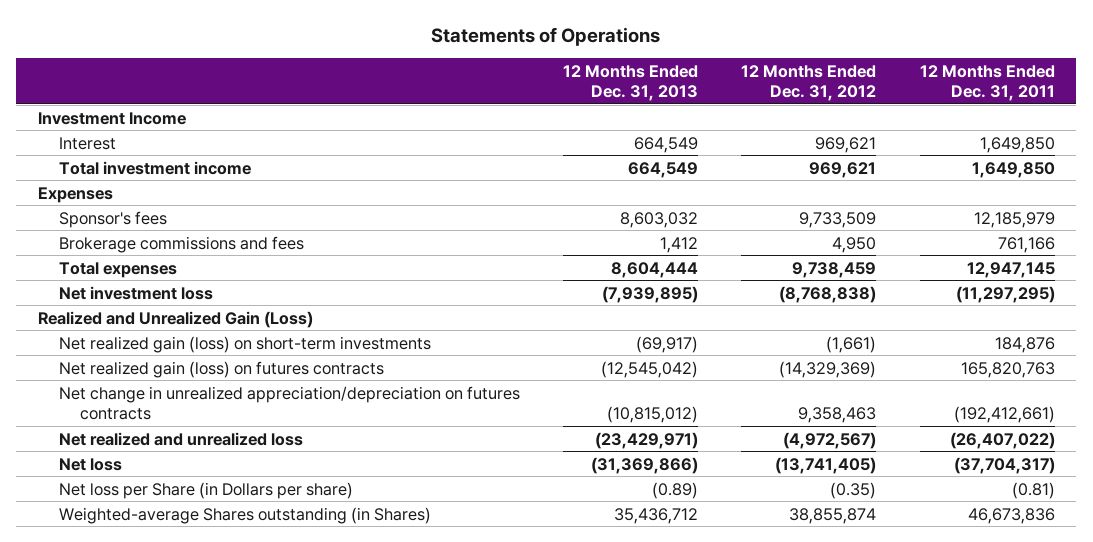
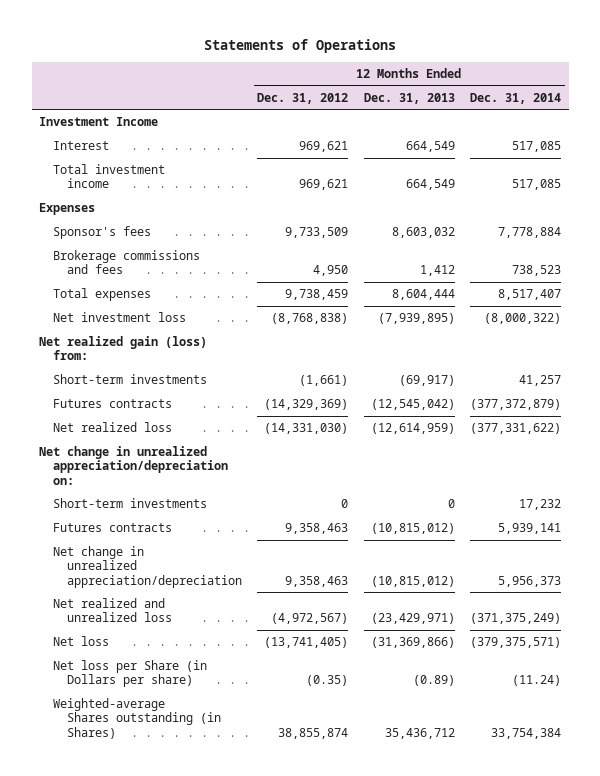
- | 12 Months Ended Dec. 31, 2013 | 12 Months Ended Dec. 31, 2012 | 12 Months Ended Dec. 31, 2011
+ | 12 Months Ended Dec. 31, 2012 | 12 Months Ended Dec. 31, 2013 | 12 Months Ended Dec. 31, 2014
- Realized and Unrealized Gain (Loss)
- Net realized gain (loss) on short-term investments | (69,917) | (1,661) | 184,876
- Net realized gain (loss) on futures contracts | (12,545,042) | (14,329,369) | 165,820,763
- Net change in unrealized appreciation/depreciation on futures contracts | (10,815,012) | 9,358,463 | (192,412,661)
+ Net realized gain (loss) from:
+ Short-term investments | (1,661) | (69,917) | 41,257
+ Futures contracts | (14,329,369) | (12,545,042) | (377,372,879)
+ Net realized loss | (14,331,030) | (12,614,959) | (377,331,622)
+ Net change in unrealized appreciation/depreciation on:
+ Short-term investments | 0 | 0 | 17,232
+ Futures contracts | 9,358,463 | (10,815,012) | 5,939,141
+ Net change in unrealized appreciation/depreciation | 9,358,463 | (10,815,012) | 5,956,373

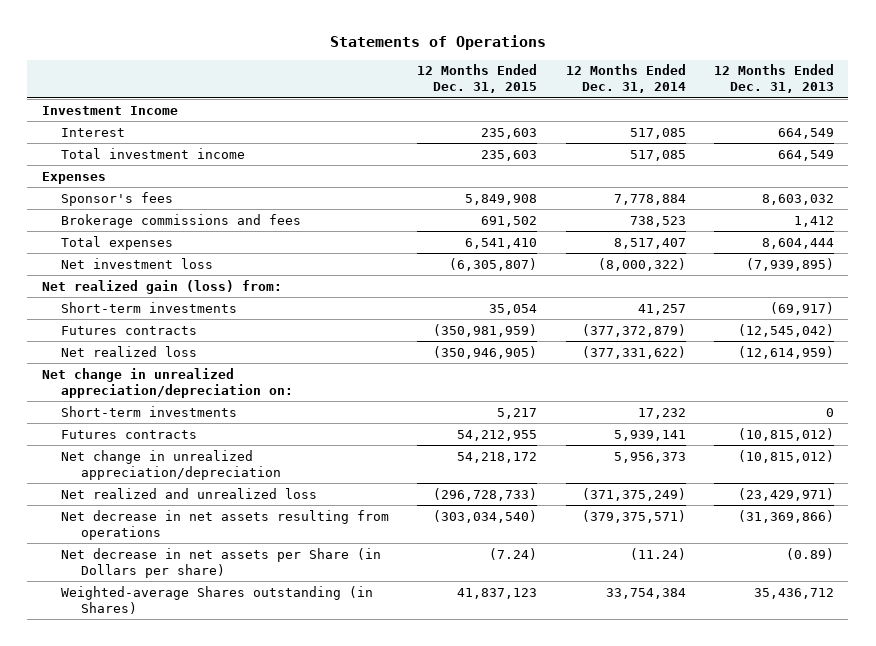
- | 12 Months Ended Dec. 31, 2012 | 12 Months Ended Dec. 31, 2013 | 12 Months Ended Dec. 31, 2014
+ | 12 Months Ended Dec. 31, 2015 | 12 Months Ended Dec. 31, 2014 | 12 Months Ended Dec. 31, 2013
- Net loss | (13,741,405) | (31,369,866) | (379,375,571)
- Net loss per Share (in Dollars per share) | (0.35) | (0.89) | (11.24)
+ Net decrease in net assets resulting from operations | (303,034,540) | (379,375,571) | (31,369,866)
+ Net decrease in net assets per Share (in Dollars per share) | (7.24) | (11.24) | (0.89)

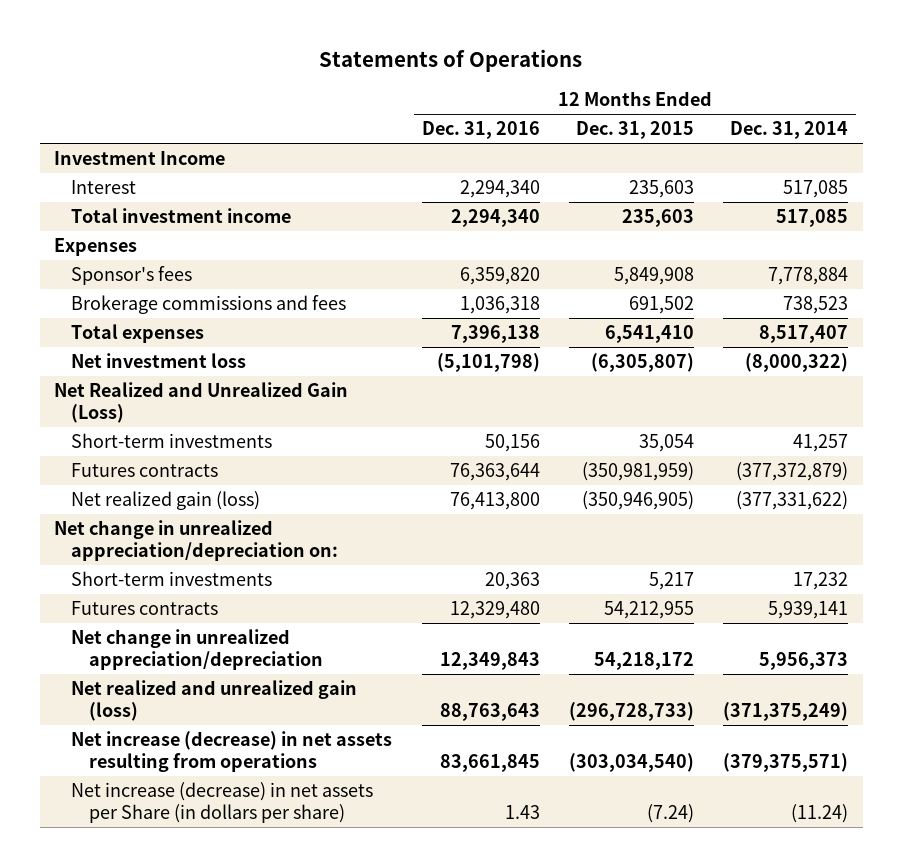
- | 12 Months Ended Dec. 31, 2015 | 12 Months Ended Dec. 31, 2014 | 12 Months Ended Dec. 31, 2013
+ | 12 Months Ended Dec. 31, 2016 | 12 Months Ended Dec. 31, 2015 | 12 Months Ended Dec. 31, 2014
- Net realized gain (loss) from:
+ Net Realized and Unrealized Gain (Loss)
- Net realized loss | (350,946,905) | (377,331,622) | (12,614,959)
+ Net realized gain (loss) | 76,413,800 | (350,946,905) | (377,331,622)
- Net realized and unrealized loss | (296,728,733) | (371,375,249) | (23,429,971)
- Net decrease in net assets resulting from operations | (303,034,540) | (379,375,571) | (31,369,866)
- Net decrease in net assets per Share (in Dollars per share) | (7.24) | (11.24) | (0.89)
- Weighted-average Shares outstanding (in Shares) | 41,837,123 | 33,754,384 | 35,436,712
+ Net realized and unrealized gain (loss) | 88,763,643 | (296,728,733) | (371,375,249)
+ Net increase (decrease) in net assets resulting from operations | 83,661,845 | (303,034,540) | (379,375,571)
+ Net increase (decrease) in net assets per Share (in dollars per share) | 1.43 | (7.24) | (11.24)

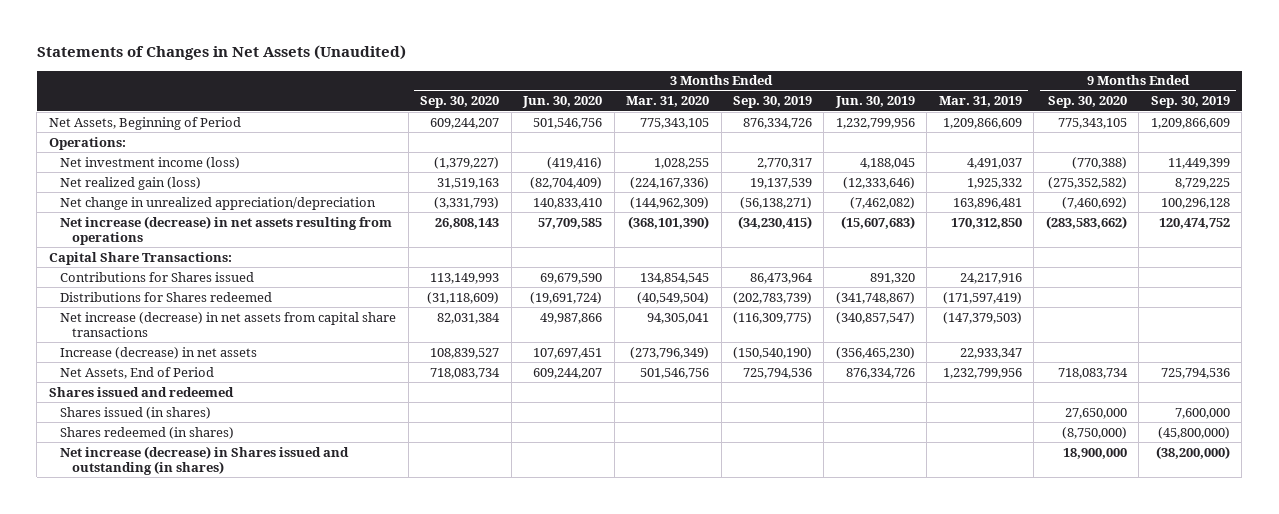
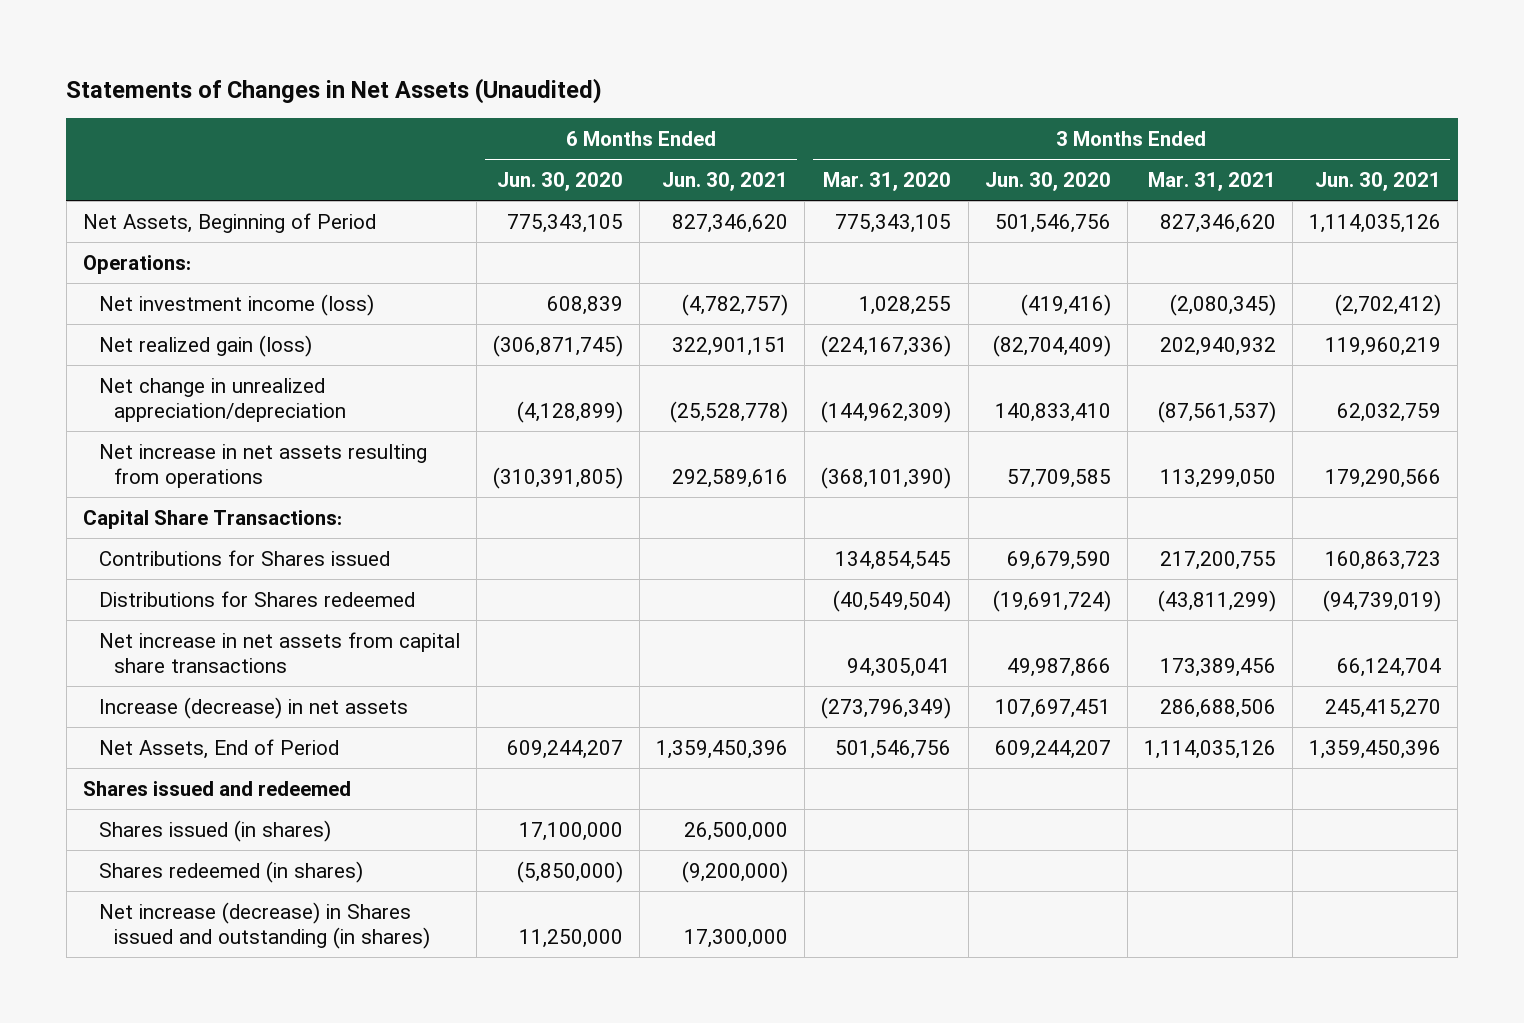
- | 3 Months Ended Sep. 30, 2020 | 3 Months Ended Jun. 30, 2020 | 3 Months Ended Mar. 31, 2020 | 3 Months Ended Sep. 30, 2019 | 3 Months Ended Jun. 30, 2019 | 3 Months Ended Mar. 31, 2019 | 9 Months Ended Sep. 30, 2020 | 9 Months Ended Sep. 30, 2019
+ | 6 Months Ended Jun. 30, 2020 | 6 Months Ended Jun. 30, 2021 | 3 Months Ended Mar. 31, 2020 | 3 Months Ended Jun. 30, 2020 | 3 Months Ended Mar. 31, 2021 | 3 Months Ended Jun. 30, 2021
- Net increase (decrease) in net assets resulting from operations | 26,808,143 | 57,709,585 | (368,101,390) | (34,230,415) | (15,607,683) | 170,312,850 | (283,583,662) | 120,474,752
+ Net increase in net assets resulting from operations | (310,391,805) | 292,589,616 | (368,101,390) | 57,709,585 | 113,299,050 | 179,290,566
- Net increase (decrease) in net assets from capital share transactions | 82,031,384 | 49,987,866 | 94,305,041 | (116,309,775) | (340,857,547) | (147,379,503) | |
+ Net increase in net assets from capital share transactions | | | 94,305,041 | 49,987,866 | 173,389,456 | 66,124,704

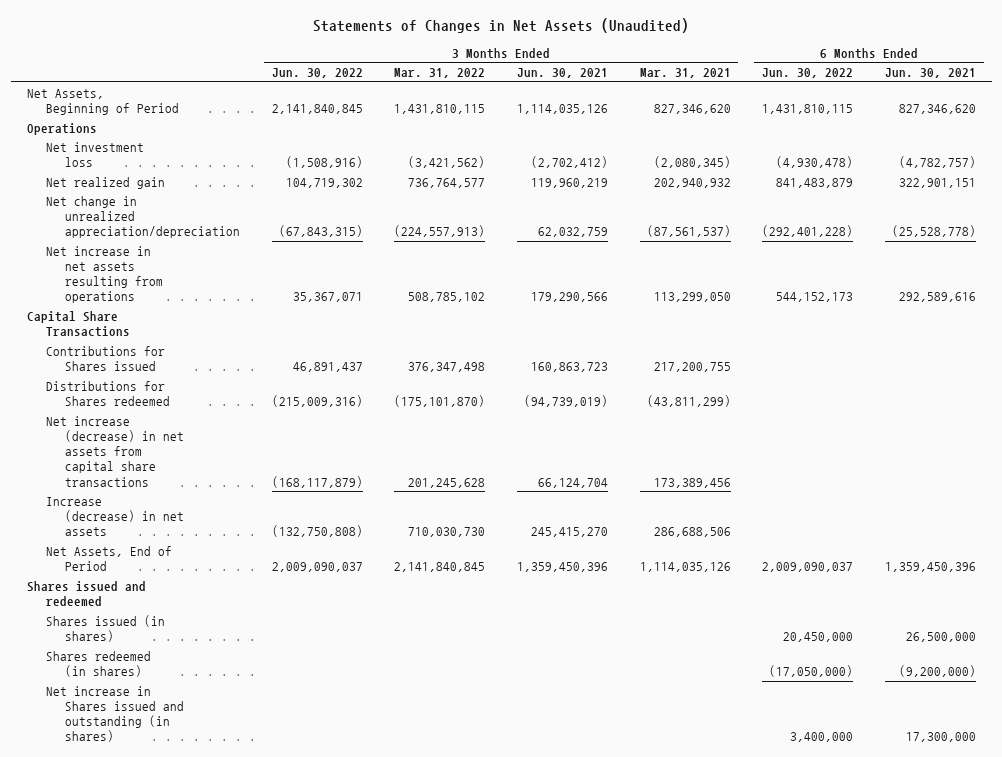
- | 6 Months Ended Jun. 30, 2020 | 6 Months Ended Jun. 30, 2021 | 3 Months Ended Mar. 31, 2020 | 3 Months Ended Jun. 30, 2020 | 3 Months Ended Mar. 31, 2021 | 3 Months Ended Jun. 30, 2021
+ | 3 Months Ended Jun. 30, 2022 | 3 Months Ended Mar. 31, 2022 | 3 Months Ended Jun. 30, 2021 | 3 Months Ended Mar. 31, 2021 | 6 Months Ended Jun. 30, 2022 | 6 Months Ended Jun. 30, 2021
- Operations:
- Net investment income (loss) | 608,839 | (4,782,757) | 1,028,255 | (419,416) | (2,080,345) | (2,702,412)
- Net realized gain (loss) | (306,871,745) | 322,901,151 | (224,167,336) | (82,704,409) | 202,940,932 | 119,960,219
+ Operations
+ Net investment loss | (1,508,916) | (3,421,562) | (2,702,412) | (2,080,345) | (4,930,478) | (4,782,757)
+ Net realized gain | 104,719,302 | 736,764,577 | 119,960,219 | 202,940,932 | 841,483,879 | 322,901,151
- Capital Share Transactions:
+ Capital Share Transactions
- Net increase in net assets from capital share transactions | | | 94,305,041 | 49,987,866 | 173,389,456 | 66,124,704
+ Net increase (decrease) in net assets from capital share transactions | (168,117,879) | 201,245,628 | 66,124,704 | 173,389,456 | |
- Net increase (decrease) in Shares issued and outstanding (in shares) | 11,250,000 | 17,300,000 | | | |
+ Net increase in Shares issued and outstanding (in shares) | | | | | 3,400,000 | 17,300,000

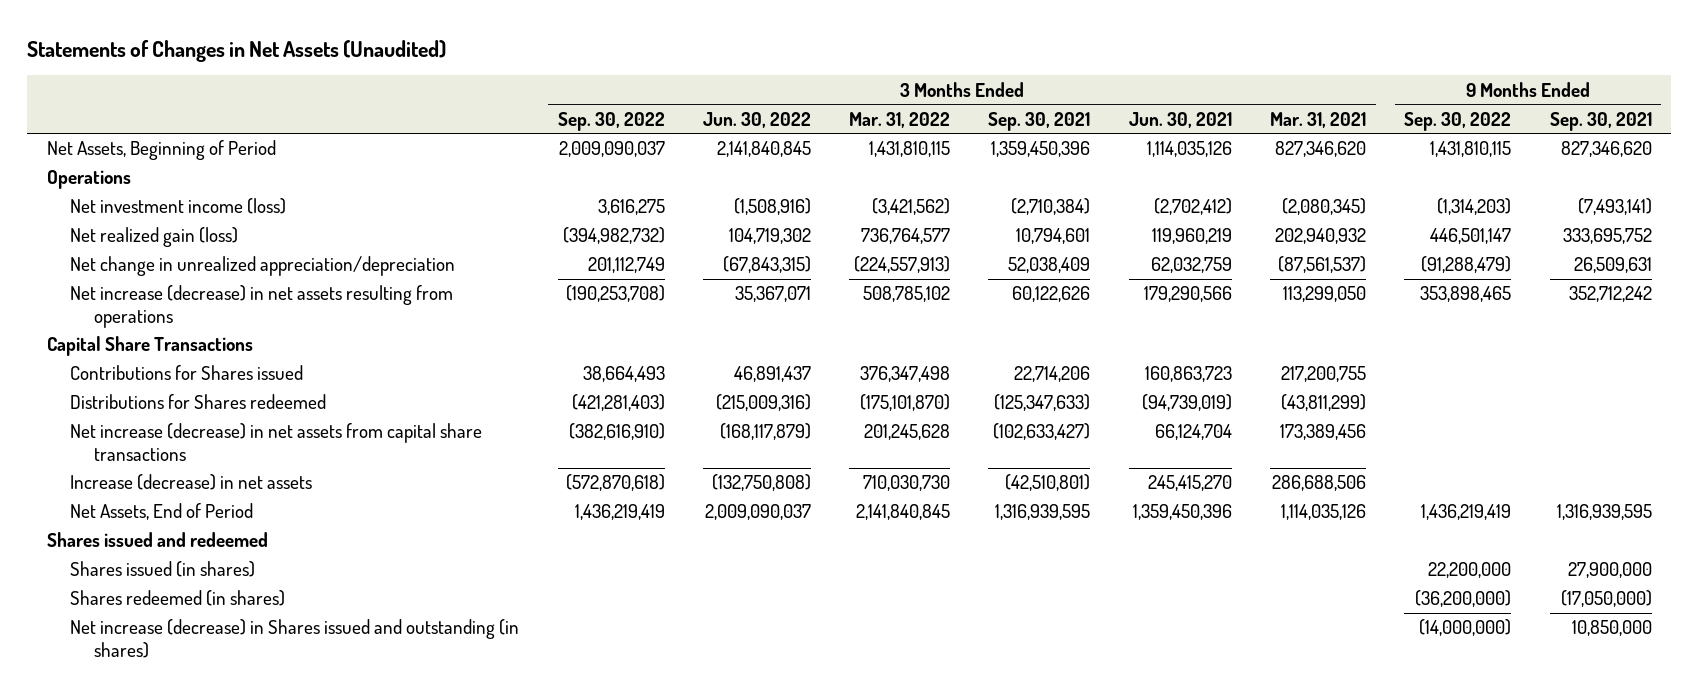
- | 3 Months Ended Jun. 30, 2022 | 3 Months Ended Mar. 31, 2022 | 3 Months Ended Jun. 30, 2021 | 3 Months Ended Mar. 31, 2021 | 6 Months Ended Jun. 30, 2022 | 6 Months Ended Jun. 30, 2021
+ | 3 Months Ended Sep. 30, 2022 | 3 Months Ended Jun. 30, 2022 | 3 Months Ended Mar. 31, 2022 | 3 Months Ended Sep. 30, 2021 | 3 Months Ended Jun. 30, 2021 | 3 Months Ended Mar. 31, 2021 | 9 Months Ended Sep. 30, 2022 | 9 Months Ended Sep. 30, 2021
- Net investment loss | (1,508,916) | (3,421,562) | (2,702,412) | (2,080,345) | (4,930,478) | (4,782,757)
- Net realized gain | 104,719,302 | 736,764,577 | 119,960,219 | 202,940,932 | 841,483,879 | 322,901,151
+ Net investment income (loss) | 3,616,275 | (1,508,916) | (3,421,562) | (2,710,384) | (2,702,412) | (2,080,345) | (1,314,203) | (7,493,141)
+ Net realized gain (loss) | (394,982,732) | 104,719,302 | 736,764,577 | 10,794,601 | 119,960,219 | 202,940,932 | 446,501,147 | 333,695,752
- Net increase in net assets resulting from operations | 35,367,071 | 508,785,102 | 179,290,566 | 113,299,050 | 544,152,173 | 292,589,616
+ Net increase (decrease) in net assets resulting from operations | (190,253,708) | 35,367,071 | 508,785,102 | 60,122,626 | 179,290,566 | 113,299,050 | 353,898,465 | 352,712,242
- Net increase in Shares issued and outstanding (in shares) | | | | | 3,400,000 | 17,300,000
+ Net increase (decrease) in Shares issued and outstanding (in shares) | | | | | | | (14,000,000) | 10,850,000

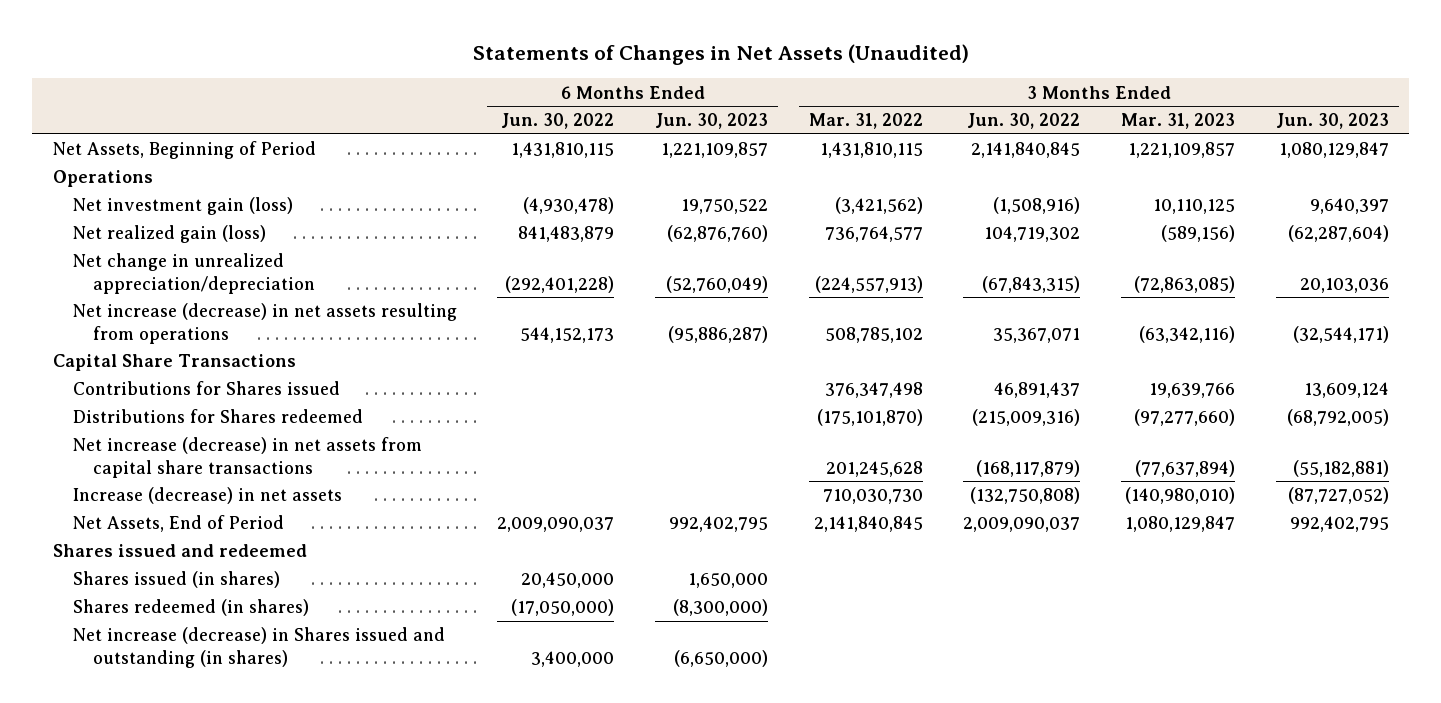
- | 3 Months Ended Sep. 30, 2022 | 3 Months Ended Jun. 30, 2022 | 3 Months Ended Mar. 31, 2022 | 3 Months Ended Sep. 30, 2021 | 3 Months Ended Jun. 30, 2021 | 3 Months Ended Mar. 31, 2021 | 9 Months Ended Sep. 30, 2022 | 9 Months Ended Sep. 30, 2021
+ | 6 Months Ended Jun. 30, 2022 | 6 Months Ended Jun. 30, 2023 | 3 Months Ended Mar. 31, 2022 | 3 Months Ended Jun. 30, 2022 | 3 Months Ended Mar. 31, 2023 | 3 Months Ended Jun. 30, 2023
- Net investment income (loss) | 3,616,275 | (1,508,916) | (3,421,562) | (2,710,384) | (2,702,412) | (2,080,345) | (1,314,203) | (7,493,141)
+ Net investment gain (loss) | (4,930,478) | 19,750,522 | (3,421,562) | (1,508,916) | 10,110,125 | 9,640,397

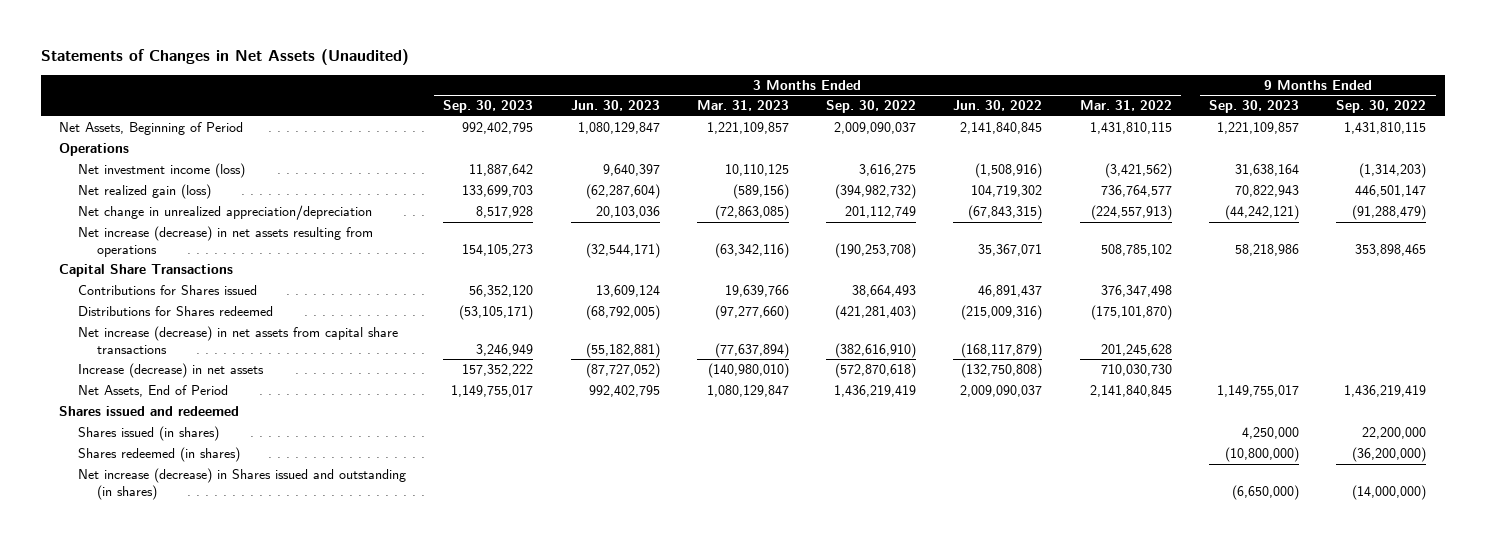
- | 6 Months Ended Jun. 30, 2022 | 6 Months Ended Jun. 30, 2023 | 3 Months Ended Mar. 31, 2022 | 3 Months Ended Jun. 30, 2022 | 3 Months Ended Mar. 31, 2023 | 3 Months Ended Jun. 30, 2023
+ | 3 Months Ended Sep. 30, 2023 | 3 Months Ended Jun. 30, 2023 | 3 Months Ended Mar. 31, 2023 | 3 Months Ended Sep. 30, 2022 | 3 Months Ended Jun. 30, 2022 | 3 Months Ended Mar. 31, 2022 | 9 Months Ended Sep. 30, 2023 | 9 Months Ended Sep. 30, 2022
- Net investment gain (loss) | (4,930,478) | 19,750,522 | (3,421,562) | (1,508,916) | 10,110,125 | 9,640,397
+ Net investment income (loss) | 11,887,642 | 9,640,397 | 10,110,125 | 3,616,275 | (1,508,916) | (3,421,562) | 31,638,164 | (1,314,203)

